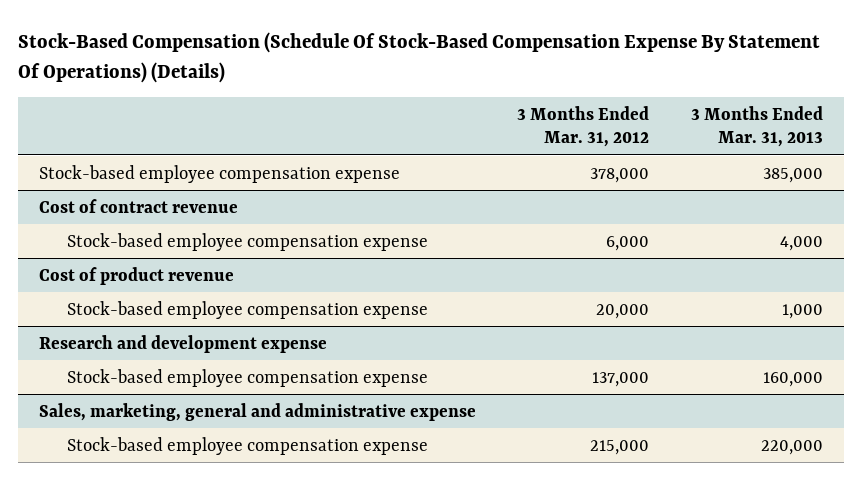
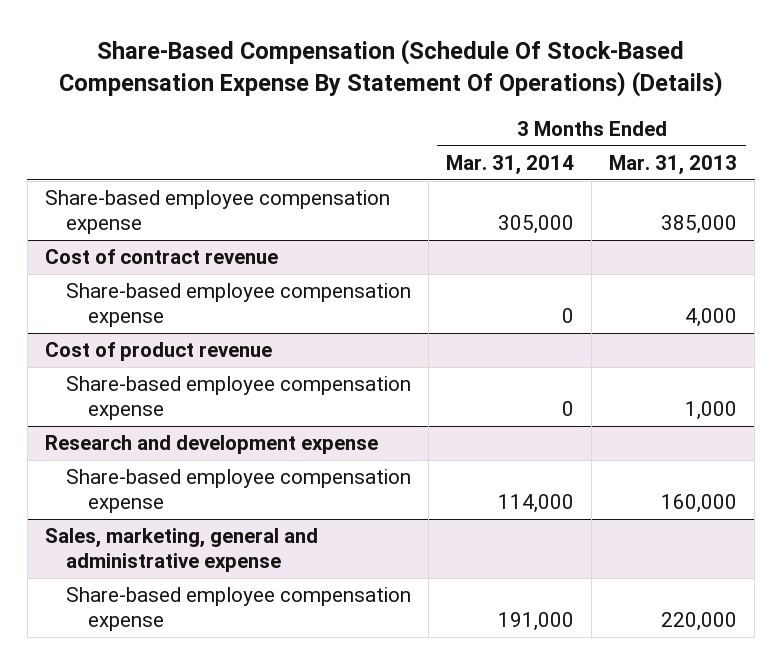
- Stock-Based Compensation (Schedule Of Stock-Based Compensation Expense By Statement Of Operations) (Details)
+ Share-Based Compensation (Schedule Of Stock-Based Compensation Expense By Statement Of Operations) (Details)
- | 3 Months Ended Mar. 31, 2012 | 3 Months Ended Mar. 31, 2013
+ | 3 Months Ended Mar. 31, 2014 | 3 Months Ended Mar. 31, 2013
- Stock-based employee compensation expense | 378,000 | 385,000
+ Share-based employee compensation expense | 305,000 | 385,000
@ Cost of contract revenue
- Stock-based employee compensation expense | 6,000 | 4,000
+ Share-based employee compensation expense | 0 | 4,000
@ Cost of product revenue
- Stock-based employee compensation expense | 20,000 | 1,000
+ Share-based employee compensation expense | 0 | 1,000
@ Research and development expense
- Stock-based employee compensation expense | 137,000 | 160,000
+ Share-based employee compensation expense | 114,000 | 160,000
@ Sales, marketing, general and administrative expense
- Stock-based employee compensation expense | 215,000 | 220,000
+ Share-based employee compensation expense | 191,000 | 220,000

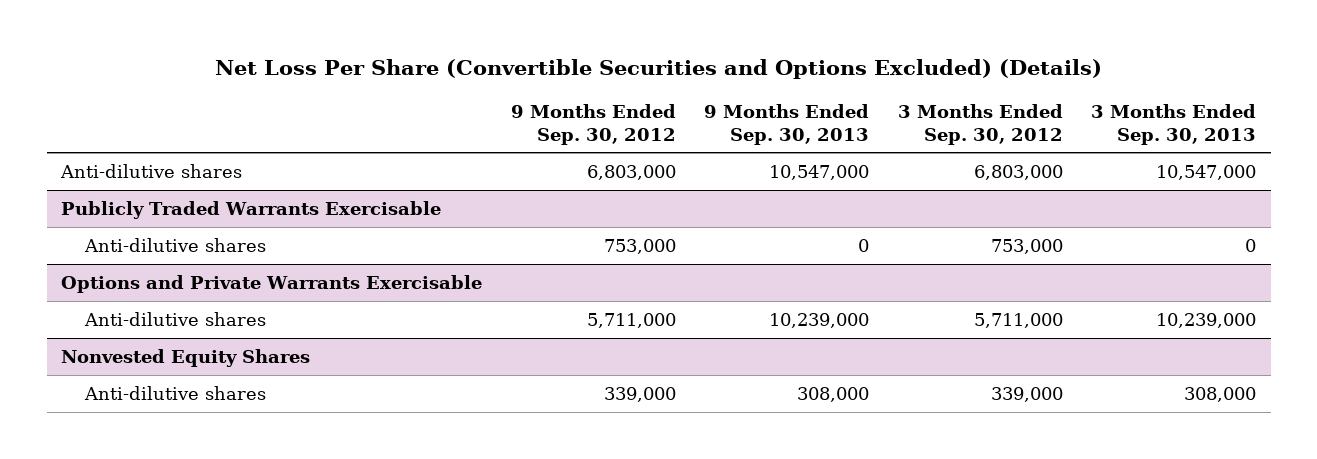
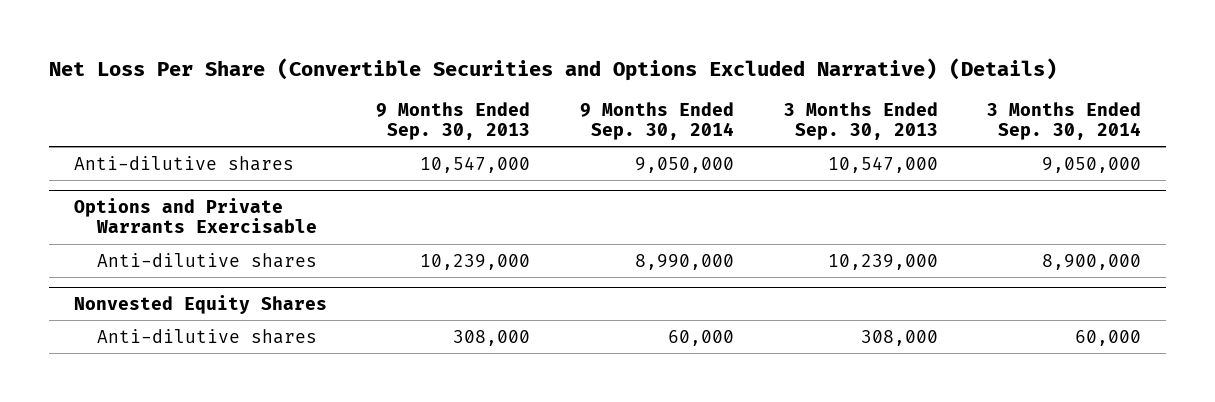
- Net Loss Per Share (Convertible Securities and Options Excluded) (Details)
+ Net Loss Per Share (Convertible Securities and Options Excluded Narrative) (Details)
- | 9 Months Ended Sep. 30, 2012 | 9 Months Ended Sep. 30, 2013 | 3 Months Ended Sep. 30, 2012 | 3 Months Ended Sep. 30, 2013
+ | 9 Months Ended Sep. 30, 2013 | 9 Months Ended Sep. 30, 2014 | 3 Months Ended Sep. 30, 2013 | 3 Months Ended Sep. 30, 2014
- Publicly Traded Warrants Exercisable
- Anti-dilutive shares | 753,000 | 0 | 753,000 | 0

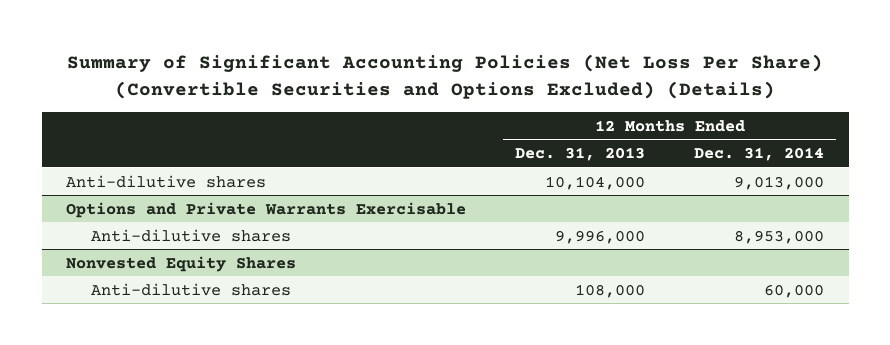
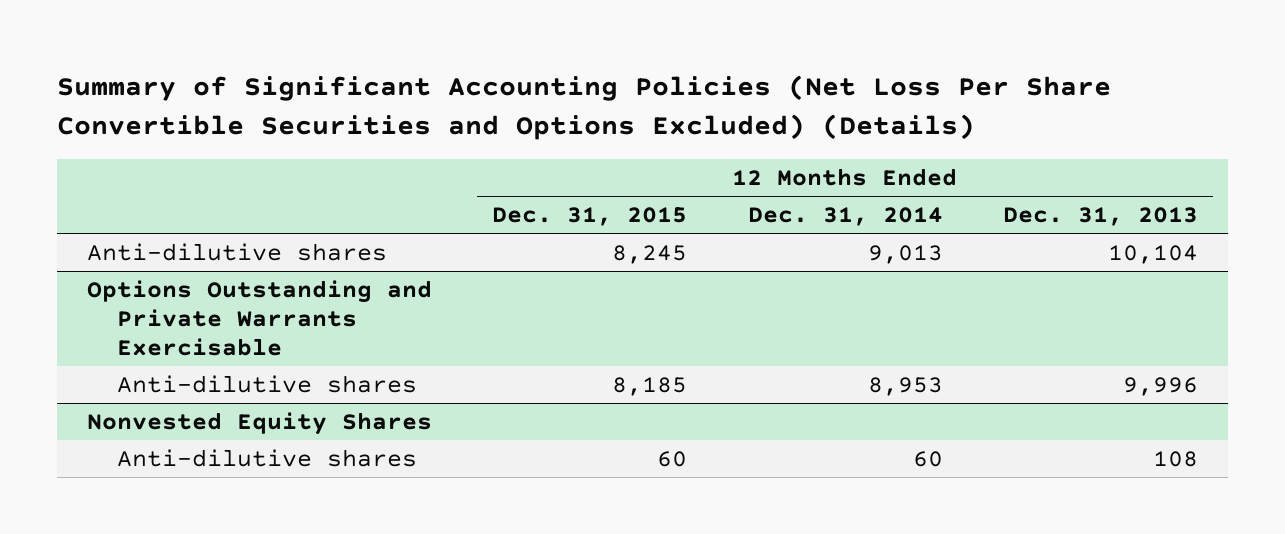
- Summary of Significant Accounting Policies (Net Loss Per Share) (Convertible Securities and Options Excluded) (Details)
+ Summary of Significant Accounting Policies (Net Loss Per Share Convertible Securities and Options Excluded) (Details)
- | 12 Months Ended Dec. 31, 2013 | 12 Months Ended Dec. 31, 2014
+ | 12 Months Ended Dec. 31, 2015 | 12 Months Ended Dec. 31, 2014 | 12 Months Ended Dec. 31, 2013
- Anti-dilutive shares | 10,104,000 | 9,013,000
- Options and Private Warrants Exercisable
- Anti-dilutive shares | 9,996,000 | 8,953,000
+ Anti-dilutive shares | 8,245 | 9,013 | 10,104
+ Options Outstanding and Private Warrants Exercisable
+ Anti-dilutive shares | 8,185 | 8,953 | 9,996
@ Nonvested Equity Shares
- Anti-dilutive shares | 108,000 | 60,000
+ Anti-dilutive shares | 60 | 60 | 108

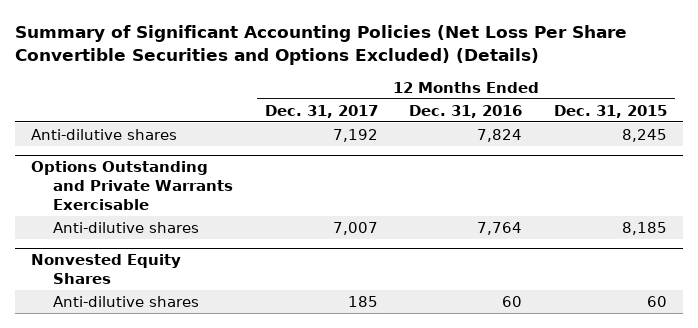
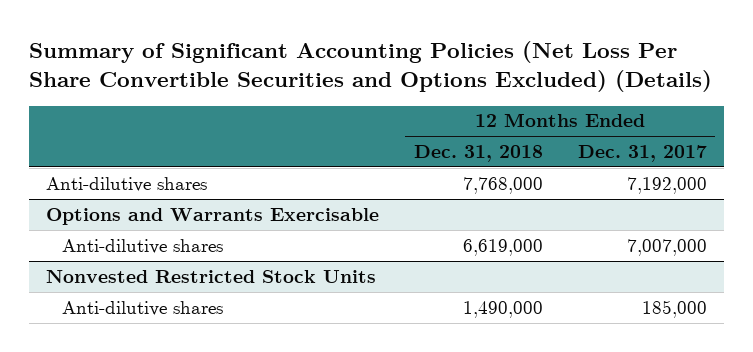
- | 12 Months Ended Dec. 31, 2017 | 12 Months Ended Dec. 31, 2016 | 12 Months Ended Dec. 31, 2015
+ | 12 Months Ended Dec. 31, 2018 | 12 Months Ended Dec. 31, 2017
- Anti-dilutive shares | 7,192 | 7,824 | 8,245
- Options Outstanding and Private Warrants Exercisable
- Anti-dilutive shares | 7,007 | 7,764 | 8,185
- Nonvested Equity Shares
- Anti-dilutive shares | 185 | 60 | 60
+ Anti-dilutive shares | 7,768,000 | 7,192,000
+ Options and Warrants Exercisable
+ Anti-dilutive shares | 6,619,000 | 7,007,000
+ Nonvested Restricted Stock Units
+ Anti-dilutive shares | 1,490,000 | 185,000

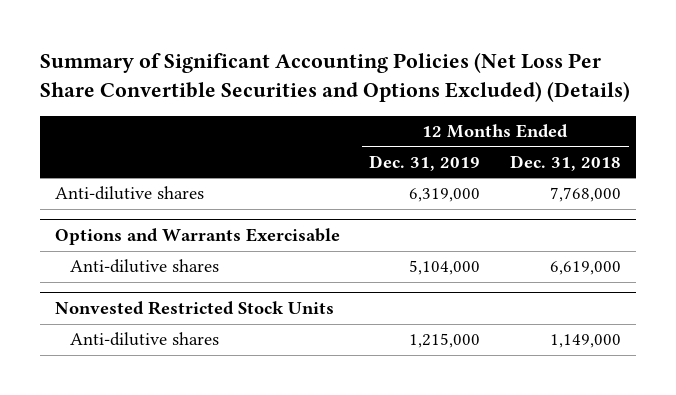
- | 12 Months Ended Dec. 31, 2018 | 12 Months Ended Dec. 31, 2017
+ | 12 Months Ended Dec. 31, 2019 | 12 Months Ended Dec. 31, 2018
@ Nonvested Restricted Stock Units
- Anti-dilutive shares | 1,490,000 | 185,000
+ Anti-dilutive shares | 1,215,000 | 1,149,000

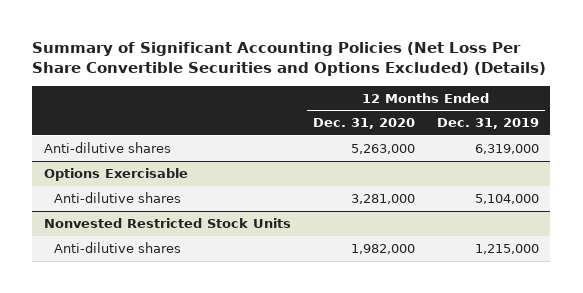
- | 12 Months Ended Dec. 31, 2019 | 12 Months Ended Dec. 31, 2018
+ | 12 Months Ended Dec. 31, 2020 | 12 Months Ended Dec. 31, 2019
- Options and Warrants Exercisable
+ Options Exercisable

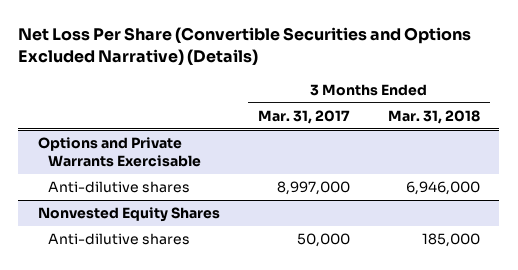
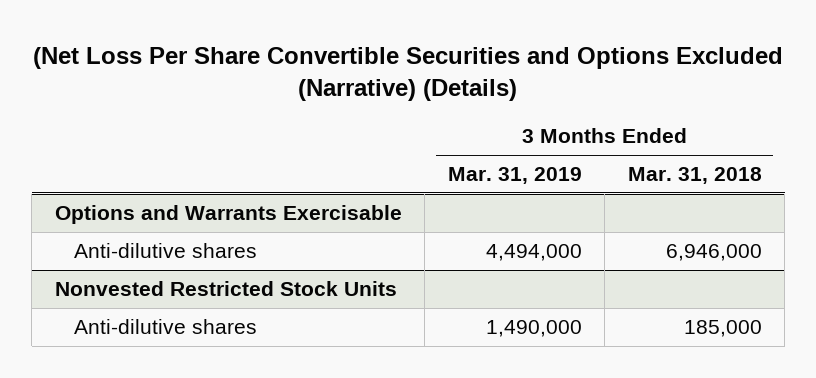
- Net Loss Per Share (Convertible Securities and Options Excluded Narrative) (Details)
+ (Net Loss Per Share Convertible Securities and Options Excluded (Narrative) (Details)
- | 3 Months Ended Mar. 31, 2017 | 3 Months Ended Mar. 31, 2018
+ | 3 Months Ended Mar. 31, 2019 | 3 Months Ended Mar. 31, 2018
- Options and Private Warrants Exercisable
+ Options and Warrants Exercisable
- Nonvested Equity Shares
+ Nonvested Restricted Stock Units

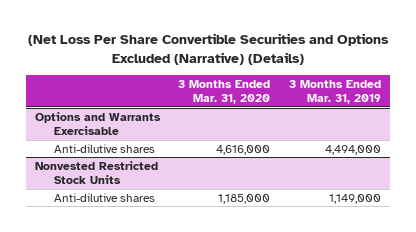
- | 3 Months Ended Mar. 31, 2019 | 3 Months Ended Mar. 31, 2018
+ | 3 Months Ended Mar. 31, 2020 | 3 Months Ended Mar. 31, 2019
@ Nonvested Restricted Stock Units
- Anti-dilutive shares | 1,490,000 | 185,000
+ Anti-dilutive shares | 1,185,000 | 1,149,000

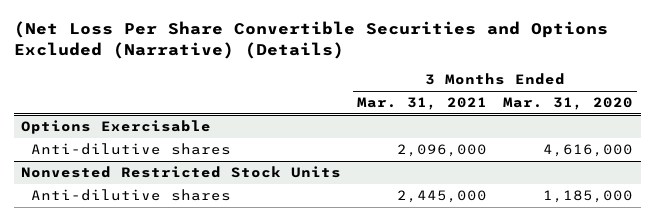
- | 3 Months Ended Mar. 31, 2020 | 3 Months Ended Mar. 31, 2019
+ | 3 Months Ended Mar. 31, 2021 | 3 Months Ended Mar. 31, 2020
- Options and Warrants Exercisable
+ Options Exercisable

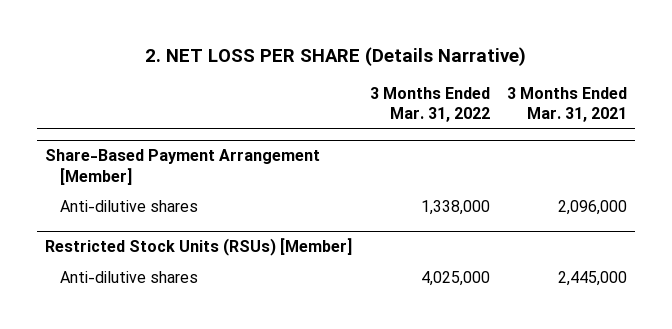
- (Net Loss Per Share Convertible Securities and Options Excluded (Narrative) (Details)
+ 2. NET LOSS PER SHARE (Details Narrative)
- | 3 Months Ended Mar. 31, 2021 | 3 Months Ended Mar. 31, 2020
+ | 3 Months Ended Mar. 31, 2022 | 3 Months Ended Mar. 31, 2021
- Options Exercisable
+ Share-Based Payment Arrangement [Member]
- Nonvested Restricted Stock Units
+ Restricted Stock Units (RSUs) [Member]

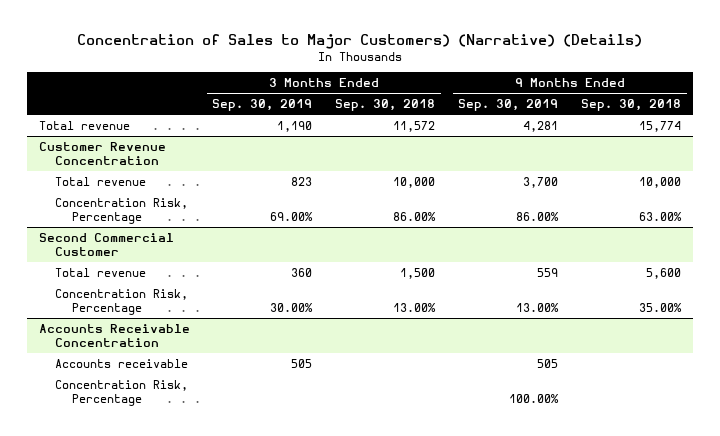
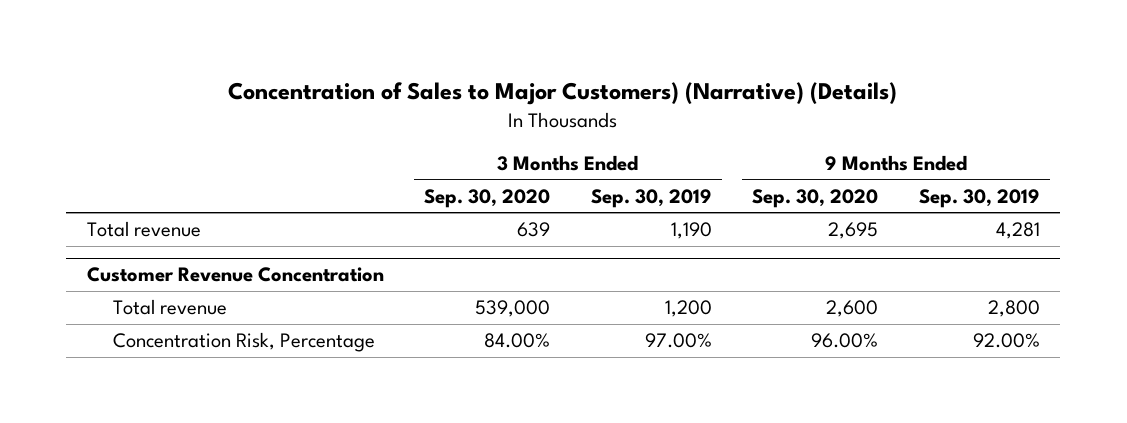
- | 3 Months Ended Sep. 30, 2019 | 3 Months Ended Sep. 30, 2018 | 9 Months Ended Sep. 30, 2019 | 9 Months Ended Sep. 30, 2018
+ | 3 Months Ended Sep. 30, 2020 | 3 Months Ended Sep. 30, 2019 | 9 Months Ended Sep. 30, 2020 | 9 Months Ended Sep. 30, 2019
@ Customer Revenue Concentration
- Total revenue | 823 | 10,000 | 3,700 | 10,000
- Concentration Risk, Percentage | 69.00% | 86.00% | 86.00% | 63.00%
- Second Commercial Customer
- Total revenue | 360 | 1,500 | 559 | 5,600
- Concentration Risk, Percentage | 30.00% | 13.00% | 13.00% | 35.00%
- Accounts Receivable Concentration
- Accounts receivable | 505 | | 505 |
- Concentration Risk, Percentage | | | 100.00% |
@ Customer Revenue Concentration
+ Total revenue | 539,000 | 1,200 | 2,600 | 2,800
+ Concentration Risk, Percentage | 84.00% | 97.00% | 96.00% | 92.00%

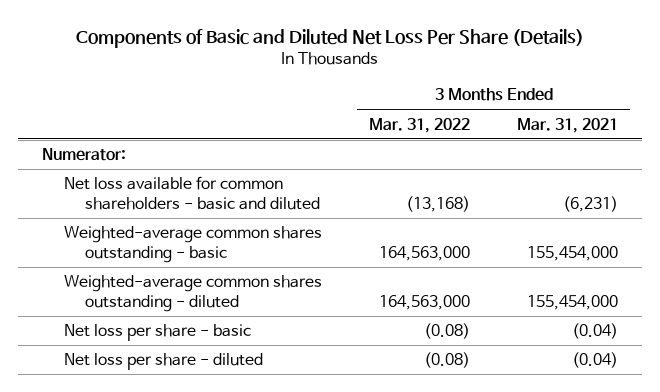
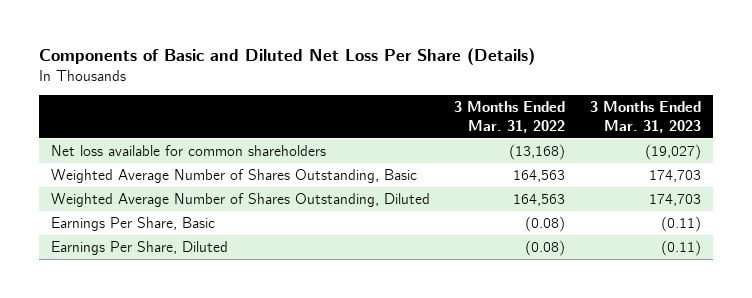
- | 3 Months Ended Mar. 31, 2022 | 3 Months Ended Mar. 31, 2021
+ | 3 Months Ended Mar. 31, 2022 | 3 Months Ended Mar. 31, 2023
- Numerator:
- Net loss available for common shareholders - basic and diluted | (13,168) | (6,231)
- Weighted-average common shares outstanding - basic | 164,563,000 | 155,454,000
- Weighted-average common shares outstanding - diluted | 164,563,000 | 155,454,000
- Net loss per share - basic | (0.08) | (0.04)
- Net loss per share - diluted | (0.08) | (0.04)
+ Net loss available for common shareholders | (13,168) | (19,027)
+ Weighted Average Number of Shares Outstanding, Basic | 164,563 | 174,703
+ Weighted Average Number of Shares Outstanding, Diluted | 164,563 | 174,703
+ Earnings Per Share, Basic | (0.08) | (0.11)
+ Earnings Per Share, Diluted | (0.08) | (0.11)

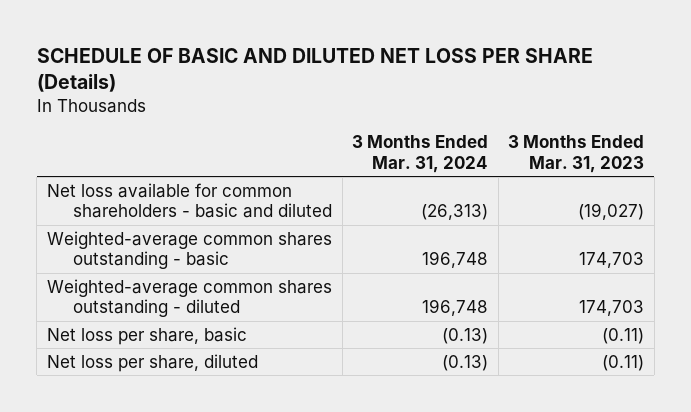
- Components of Basic and Diluted Net Loss Per Share (Details)
+ SCHEDULE OF BASIC AND DILUTED NET LOSS PER SHARE (Details)
- | 3 Months Ended Mar. 31, 2022 | 3 Months Ended Mar. 31, 2023
+ | 3 Months Ended Mar. 31, 2024 | 3 Months Ended Mar. 31, 2023
- Net loss available for common shareholders | (13,168) | (19,027)
- Weighted Average Number of Shares Outstanding, Basic | 164,563 | 174,703
- Weighted Average Number of Shares Outstanding, Diluted | 164,563 | 174,703
- Earnings Per Share, Basic | (0.08) | (0.11)
- Earnings Per Share, Diluted | (0.08) | (0.11)
+ Net loss available for common shareholders - basic and diluted | (26,313) | (19,027)
+ Weighted-average common shares outstanding - basic | 196,748 | 174,703
+ Weighted-average common shares outstanding - diluted | 196,748 | 174,703
+ Net loss per share, basic | (0.13) | (0.11)
+ Net loss per share, diluted | (0.13) | (0.11)

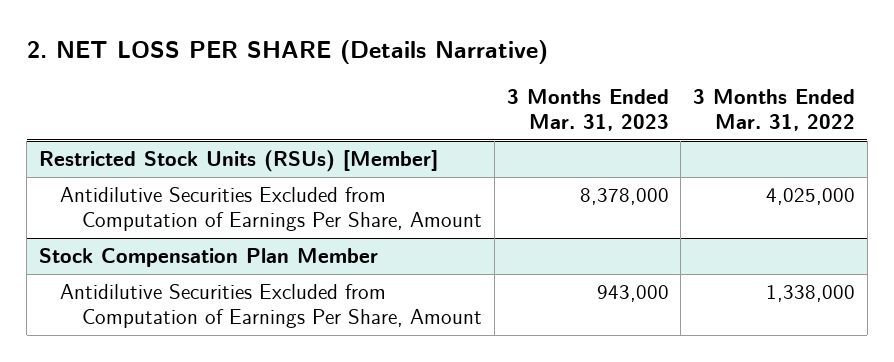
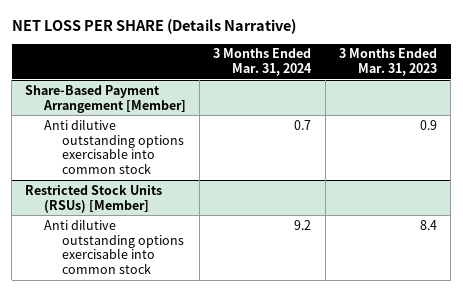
- 2. NET LOSS PER SHARE (Details Narrative)
+ NET LOSS PER SHARE (Details Narrative)
- | 3 Months Ended Mar. 31, 2023 | 3 Months Ended Mar. 31, 2022
+ | 3 Months Ended Mar. 31, 2024 | 3 Months Ended Mar. 31, 2023
+ Share-Based Payment Arrangement [Member]
+ Anti dilutive outstanding options exercisable into common stock | 0.7 | 0.9
@ Restricted Stock Units (RSUs) [Member]
- Antidilutive Securities Excluded from Computation of Earnings Per Share, Amount | 8,378,000 | 4,025,000
- Stock Compensation Plan Member
- Antidilutive Securities Excluded from Computation of Earnings Per Share, Amount | 943,000 | 1,338,000
@ Restricted Stock Units (RSUs) [Member]
+ Anti dilutive outstanding options exercisable into common stock | 9.2 | 8.4

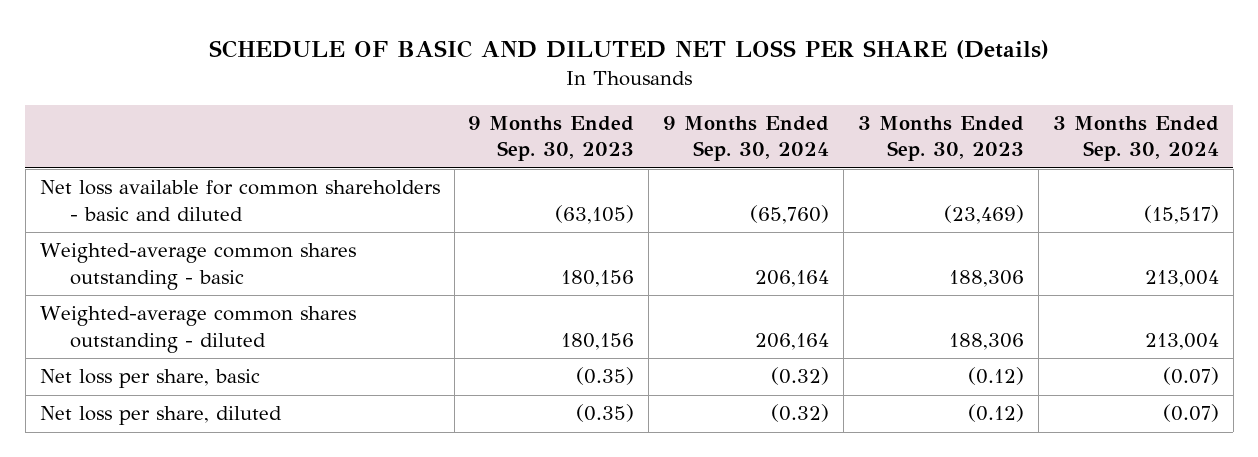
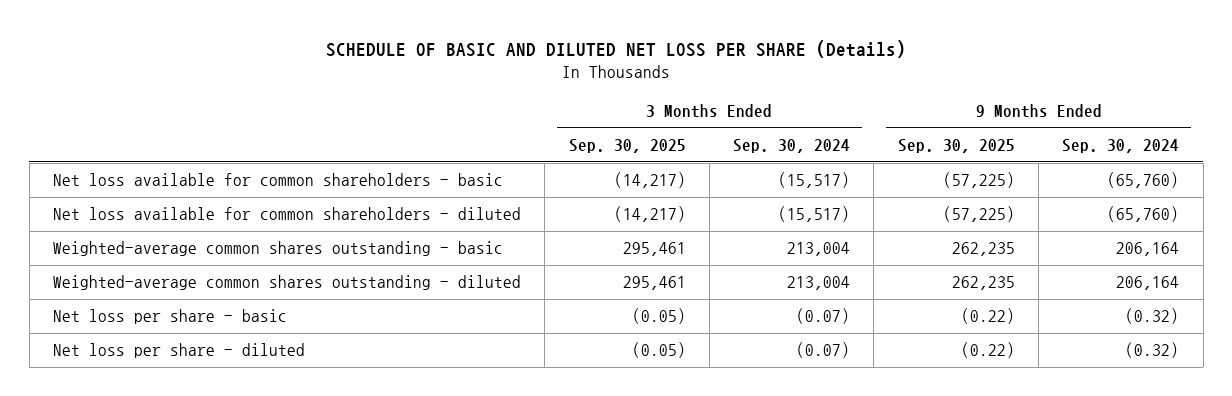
- | 9 Months Ended Sep. 30, 2023 | 9 Months Ended Sep. 30, 2024 | 3 Months Ended Sep. 30, 2023 | 3 Months Ended Sep. 30, 2024
+ | 3 Months Ended Sep. 30, 2025 | 3 Months Ended Sep. 30, 2024 | 9 Months Ended Sep. 30, 2025 | 9 Months Ended Sep. 30, 2024
- Net loss available for common shareholders - basic and diluted | (63,105) | (65,760) | (23,469) | (15,517)
+ Net loss available for common shareholders - basic | (14,217) | (15,517) | (57,225) | (65,760)
+ Net loss available for common shareholders - diluted | (14,217) | (15,517) | (57,225) | (65,760)
- Net loss per share, basic | (0.35) | (0.32) | (0.12) | (0.07)
- Net loss per share, diluted | (0.35) | (0.32) | (0.12) | (0.07)
+ Net loss per share - basic | (0.05) | (0.07) | (0.22) | (0.32)
+ Net loss per share - diluted | (0.05) | (0.07) | (0.22) | (0.32)

